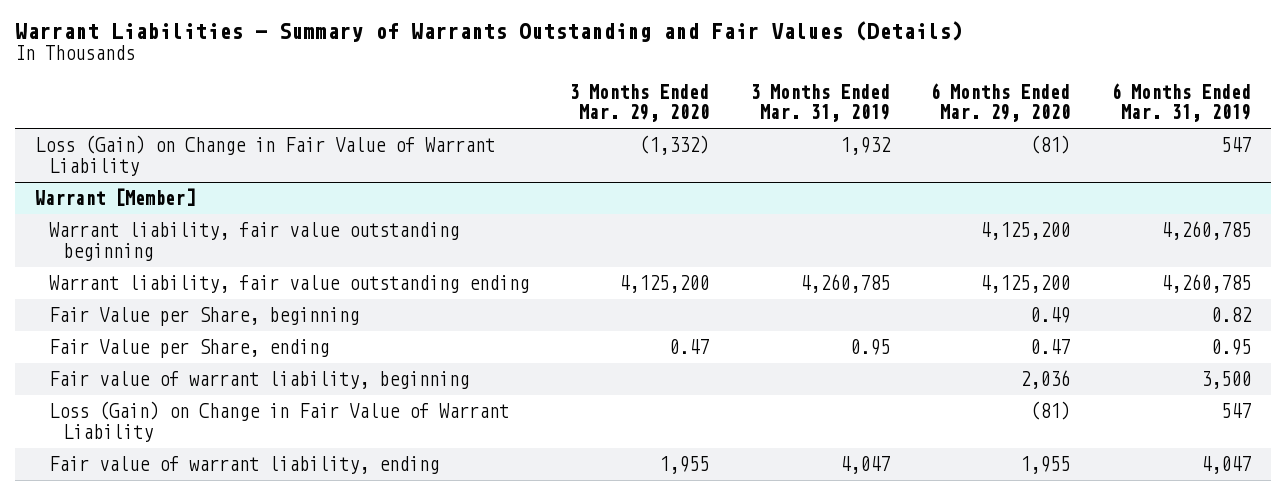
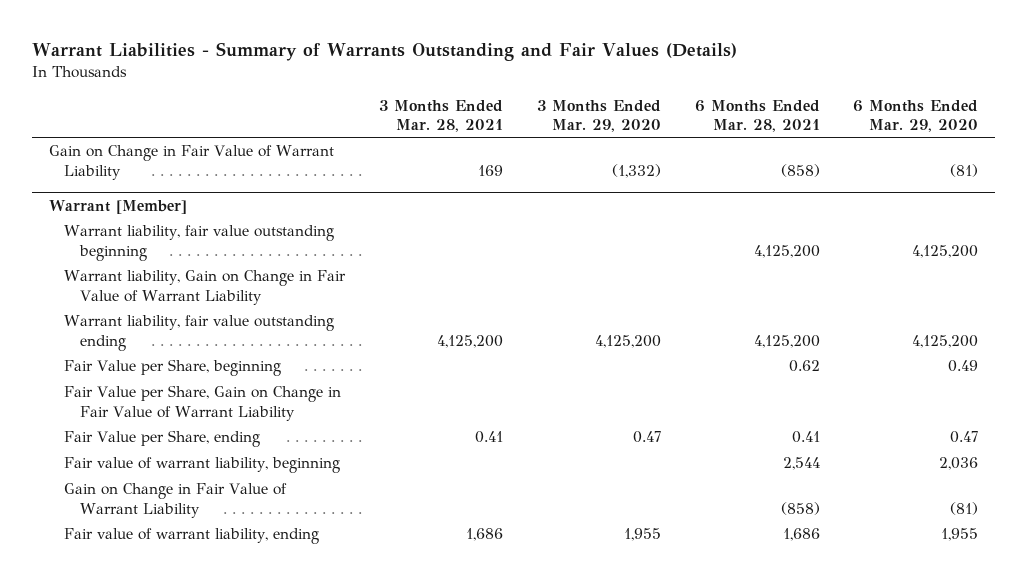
- | 3 Months Ended Mar. 29, 2020 | 3 Months Ended Mar. 31, 2019 | 6 Months Ended Mar. 29, 2020 | 6 Months Ended Mar. 31, 2019
+ | 3 Months Ended Mar. 28, 2021 | 3 Months Ended Mar. 29, 2020 | 6 Months Ended Mar. 28, 2021 | 6 Months Ended Mar. 29, 2020
- Loss (Gain) on Change in Fair Value of Warrant Liability | (1,332) | 1,932 | (81) | 547
+ Gain on Change in Fair Value of Warrant Liability | 169 | (1,332) | (858) | (81)
@ Warrant [Member]
+ Warrant liability, Gain on Change in Fair Value of Warrant Liability
+ Fair Value per Share, Gain on Change in Fair Value of Warrant Liability
- Loss (Gain) on Change in Fair Value of Warrant Liability | | | (81) | 547
+ Gain on Change in Fair Value of Warrant Liability | | | (858) | (81)

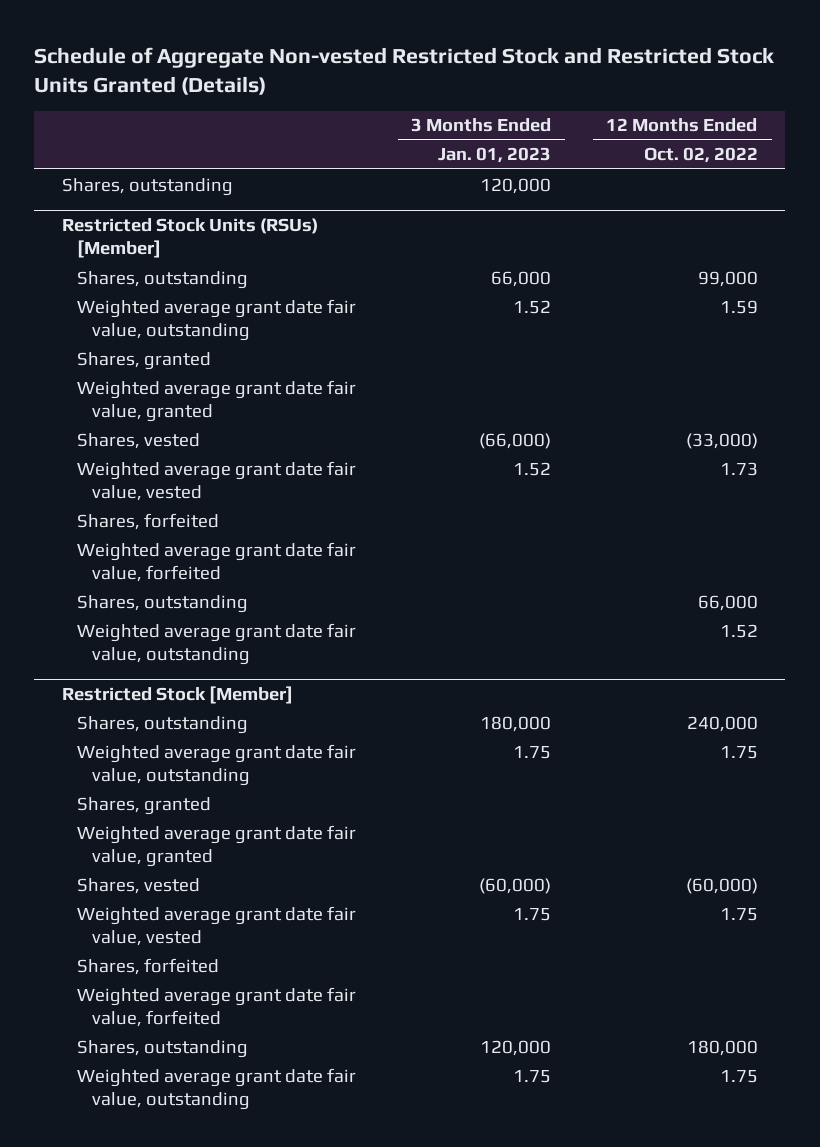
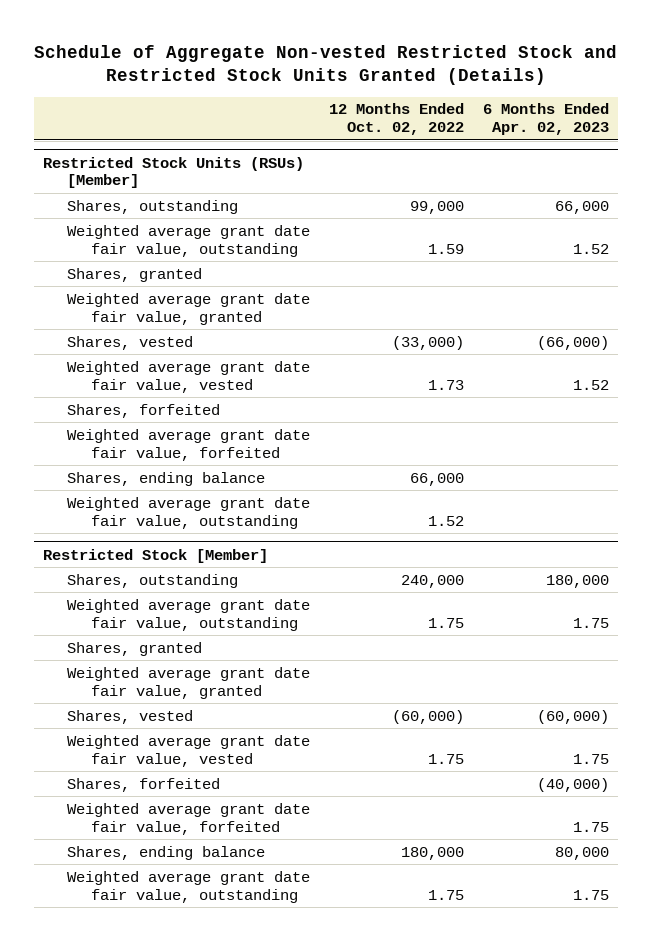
- | 3 Months Ended Jan. 01, 2023 | 12 Months Ended Oct. 02, 2022
+ | 12 Months Ended Oct. 02, 2022 | 6 Months Ended Apr. 02, 2023
- Shares, outstanding | 120,000 |
@ Restricted Stock Units (RSUs) [Member]
- Shares, outstanding | | 66,000
+ Shares, ending balance | 66,000 |
@ Restricted Stock [Member]
- Shares, outstanding | 120,000 | 180,000
+ Shares, ending balance | 180,000 | 80,000

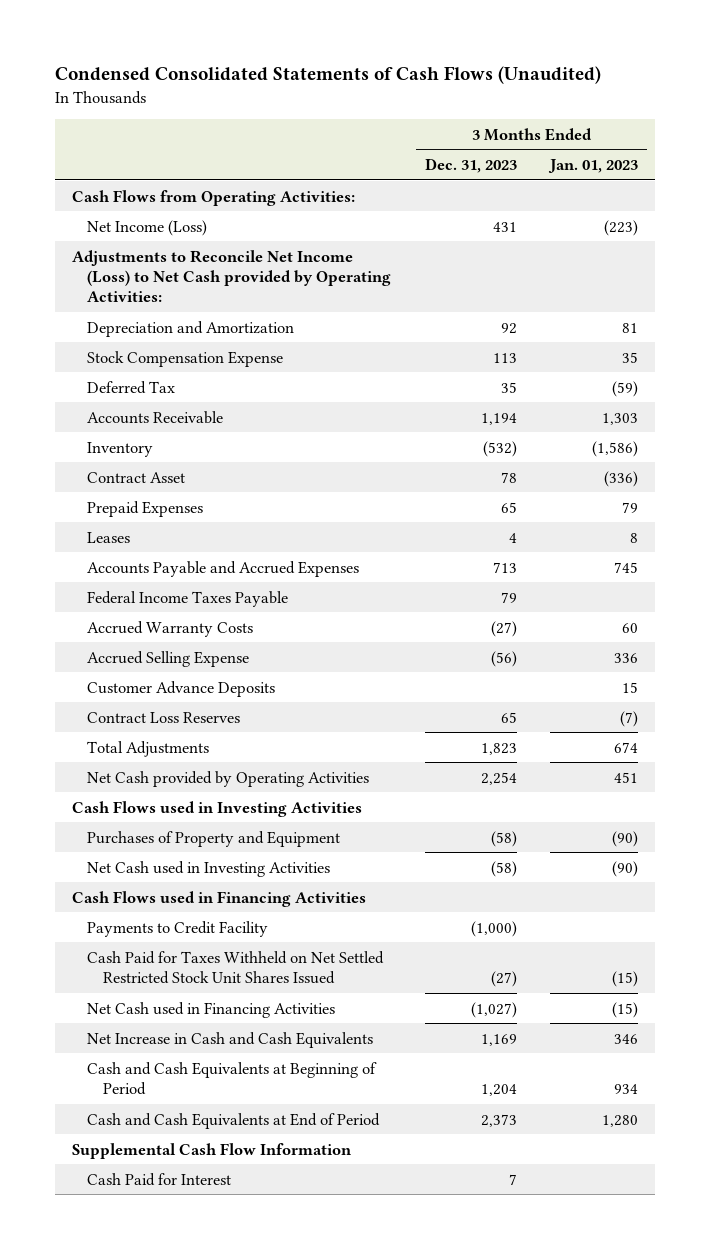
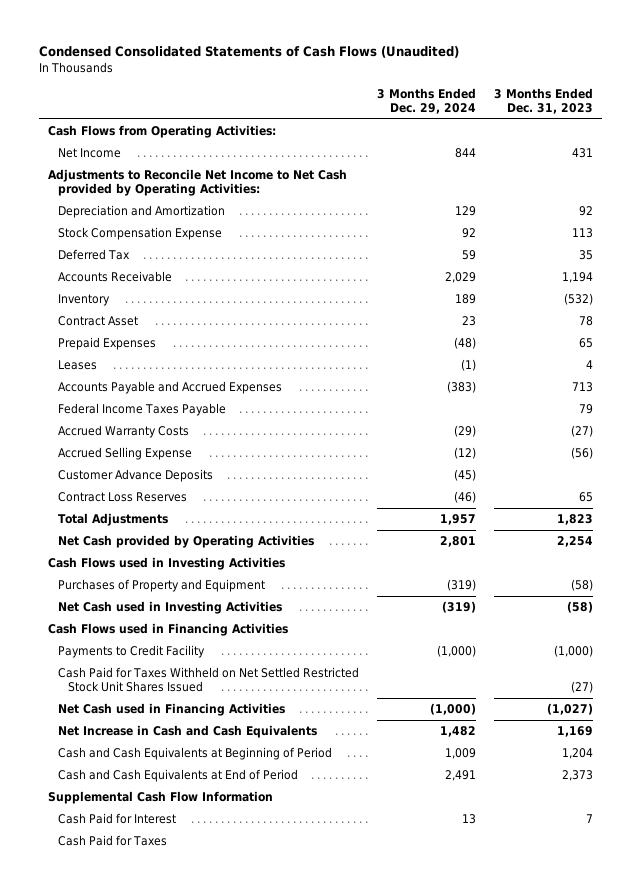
- | 3 Months Ended Dec. 31, 2023 | 3 Months Ended Jan. 01, 2023
+ | 3 Months Ended Dec. 29, 2024 | 3 Months Ended Dec. 31, 2023
- Net Income (Loss) | 431 | (223)
- Adjustments to Reconcile Net Income (Loss) to Net Cash provided by Operating Activities:
+ Net Income | 844 | 431
+ Adjustments to Reconcile Net Income to Net Cash provided by Operating Activities:
+ Cash Paid for Taxes

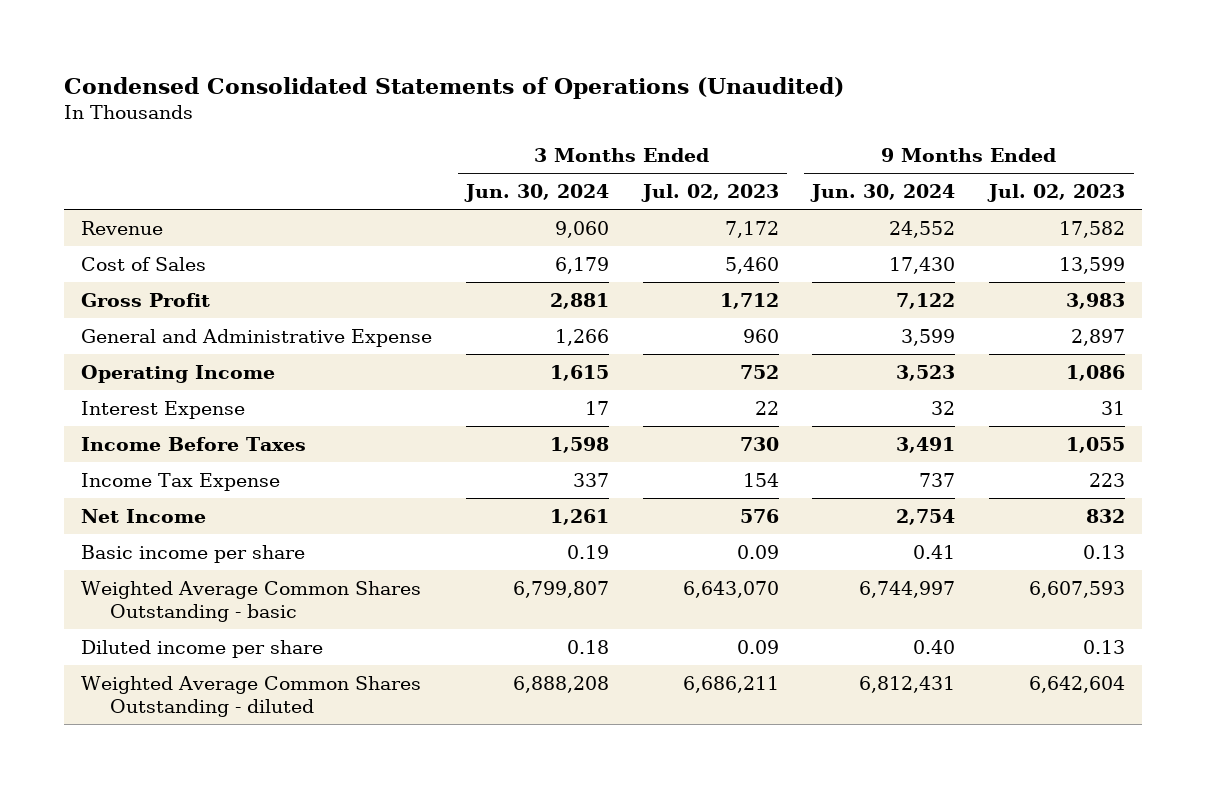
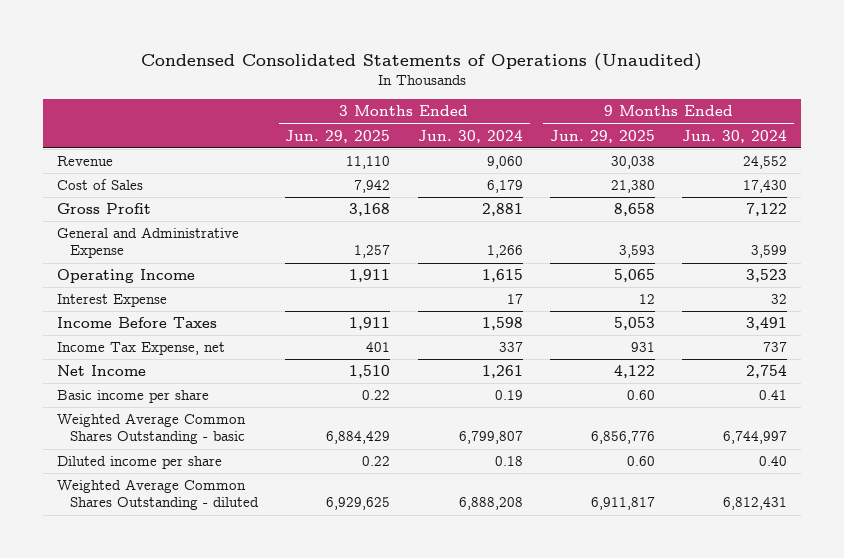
- | 3 Months Ended Jun. 30, 2024 | 3 Months Ended Jul. 02, 2023 | 9 Months Ended Jun. 30, 2024 | 9 Months Ended Jul. 02, 2023
+ | 3 Months Ended Jun. 29, 2025 | 3 Months Ended Jun. 30, 2024 | 9 Months Ended Jun. 29, 2025 | 9 Months Ended Jun. 30, 2024
- Income Tax Expense | 337 | 154 | 737 | 223
+ Income Tax Expense, net | 401 | 337 | 931 | 737

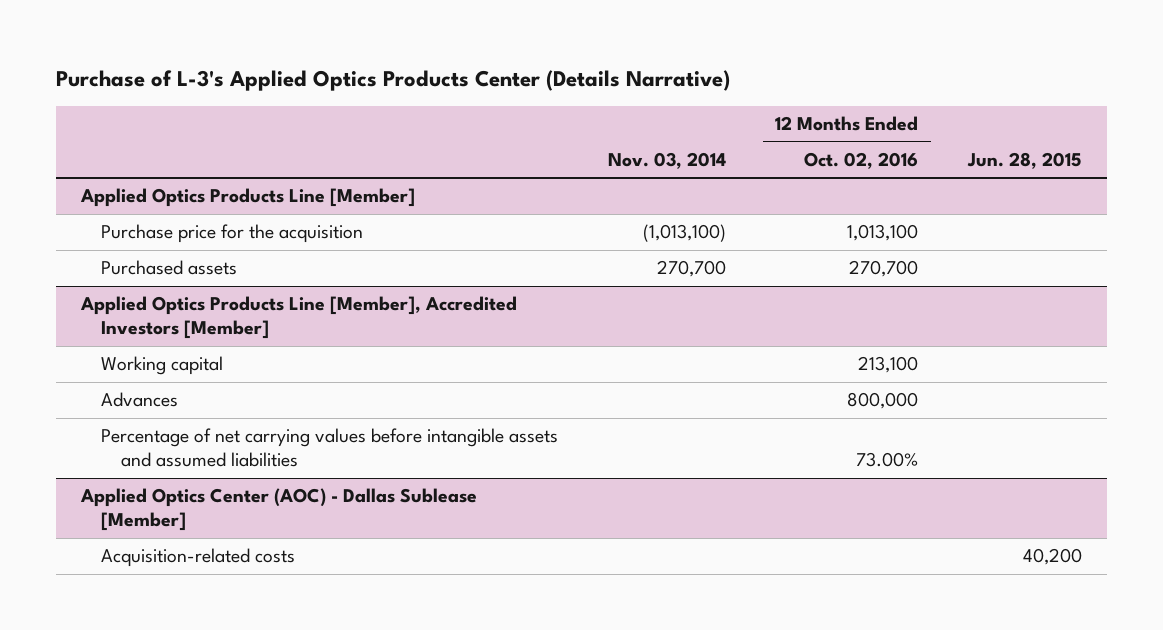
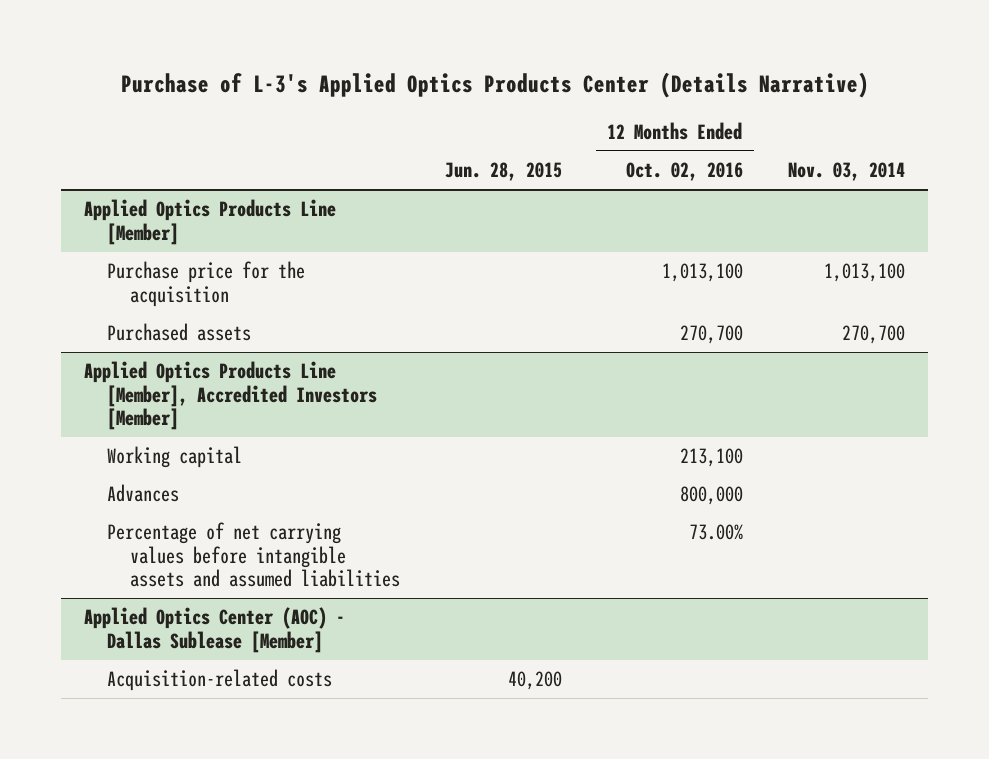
- | Nov. 03, 2014 | 12 Months Ended Oct. 02, 2016 | Jun. 28, 2015
+ | Jun. 28, 2015 | 12 Months Ended Oct. 02, 2016 | Nov. 03, 2014
@ Applied Optics Products Line [Member]
- Purchase price for the acquisition | (1,013,100) | 1,013,100 |
+ Purchase price for the acquisition | | 1,013,100 | 1,013,100

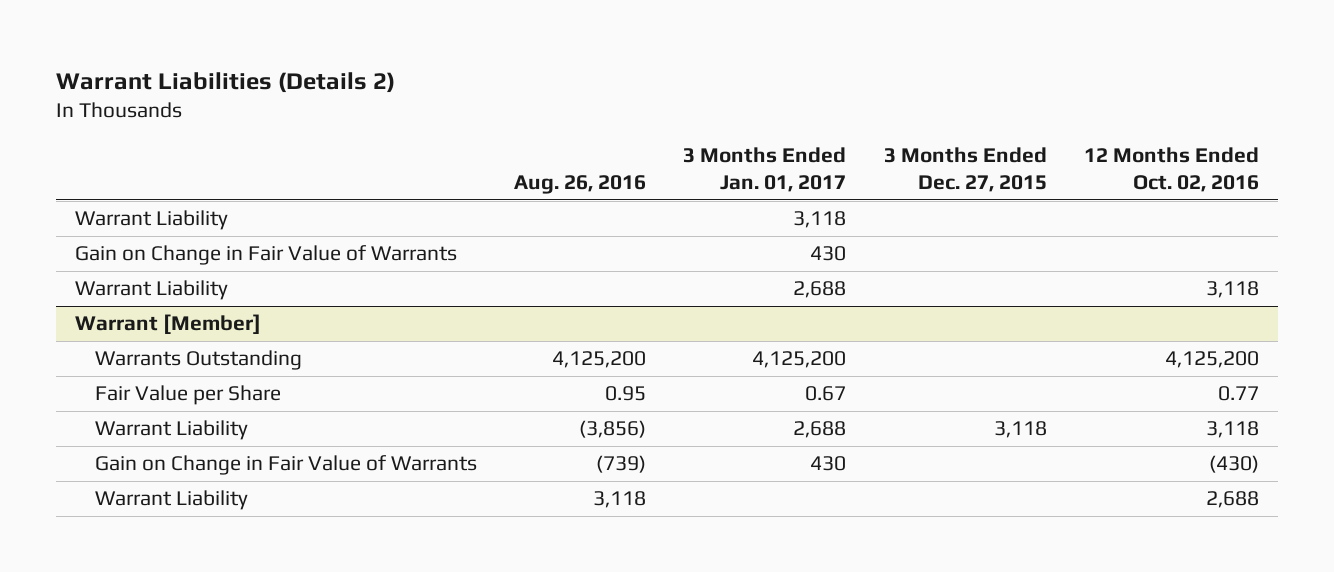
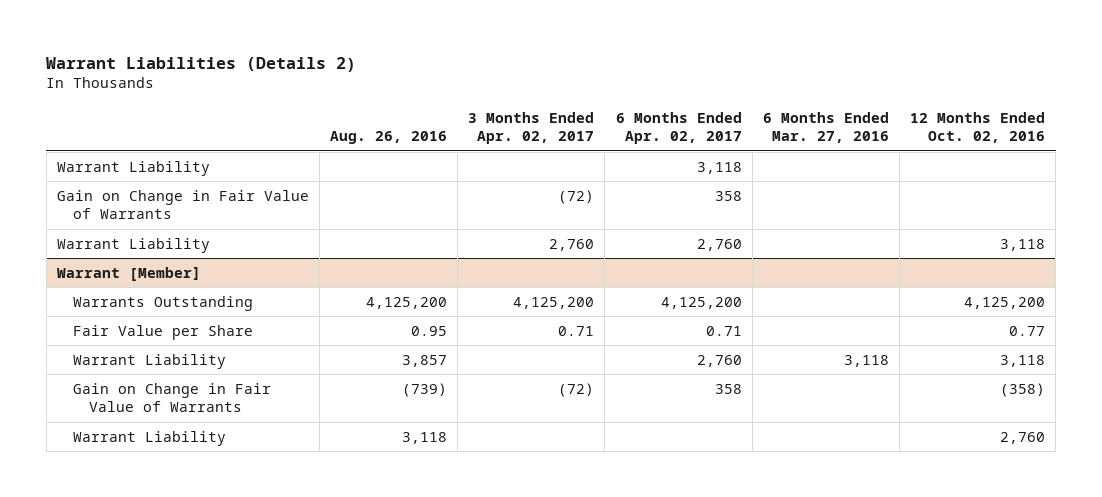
- | Aug. 26, 2016 | 3 Months Ended Jan. 01, 2017 | 3 Months Ended Dec. 27, 2015 | 12 Months Ended Oct. 02, 2016
+ | Aug. 26, 2016 | 3 Months Ended Apr. 02, 2017 | 6 Months Ended Apr. 02, 2017 | 6 Months Ended Mar. 27, 2016 | 12 Months Ended Oct. 02, 2016
@ Warrant [Member]
- Warrant Liability | (3,856) | 2,688 | 3,118 | 3,118
- Gain on Change in Fair Value of Warrants | (739) | 430 | | (430)
- Warrant Liability | 3,118 | | | 2,688
+ Warrant Liability | 3,857 | | 2,760 | 3,118 | 3,118
+ Gain on Change in Fair Value of Warrants | (739) | (72) | 358 | | (358)
+ Warrant Liability | 3,118 | | | | 2,760

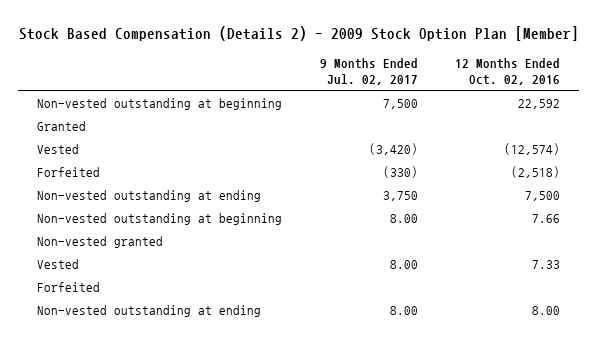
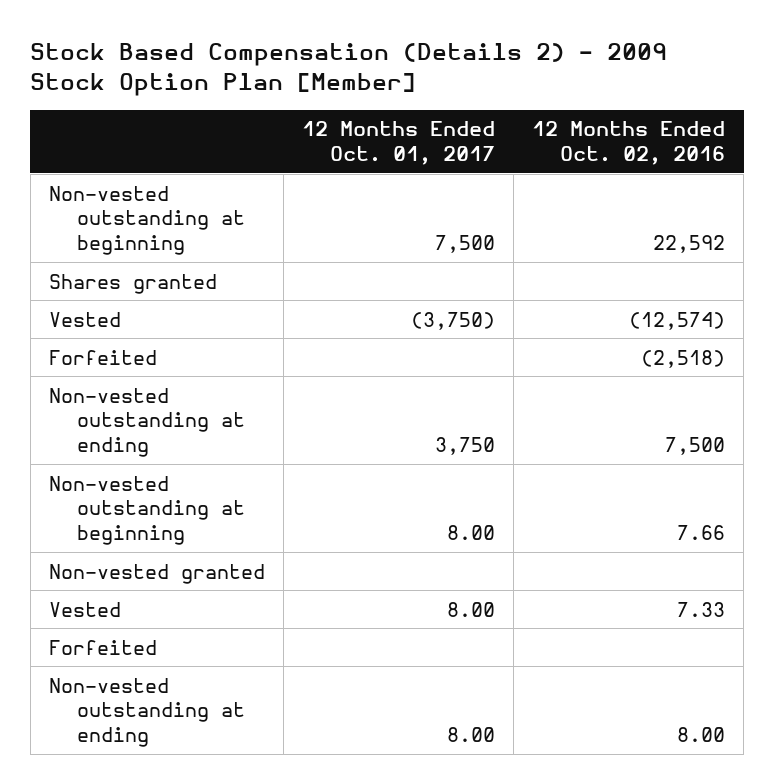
- | 9 Months Ended Jul. 02, 2017 | 12 Months Ended Oct. 02, 2016
+ | 12 Months Ended Oct. 01, 2017 | 12 Months Ended Oct. 02, 2016
- Granted
+ Shares granted

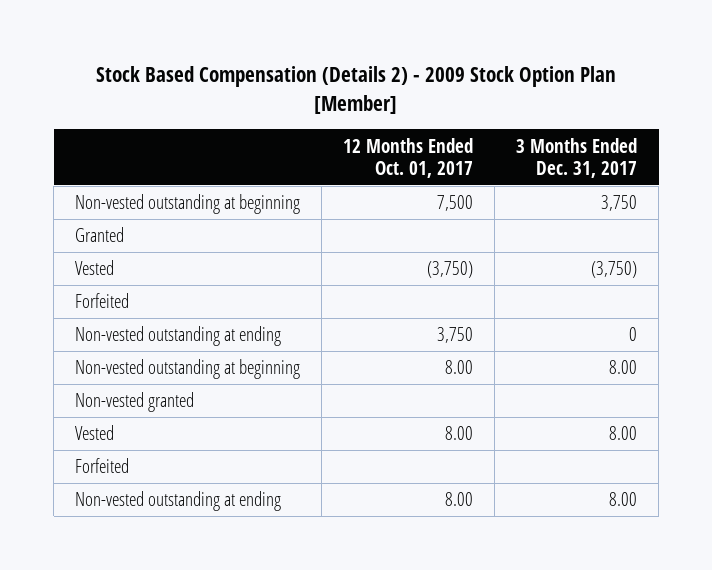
- | 12 Months Ended Oct. 01, 2017 | 12 Months Ended Oct. 02, 2016
+ | 12 Months Ended Oct. 01, 2017 | 3 Months Ended Dec. 31, 2017
- Shares granted
+ Granted

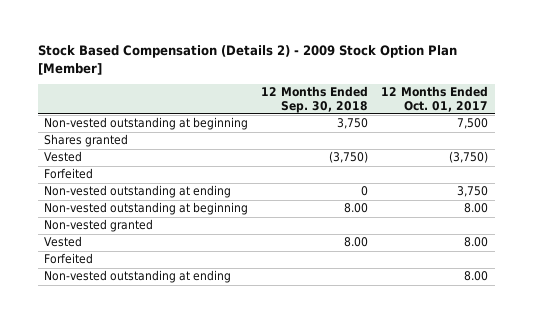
- | 12 Months Ended Oct. 01, 2017 | 3 Months Ended Dec. 31, 2017
+ | 12 Months Ended Sep. 30, 2018 | 12 Months Ended Oct. 01, 2017
- Granted
+ Shares granted

